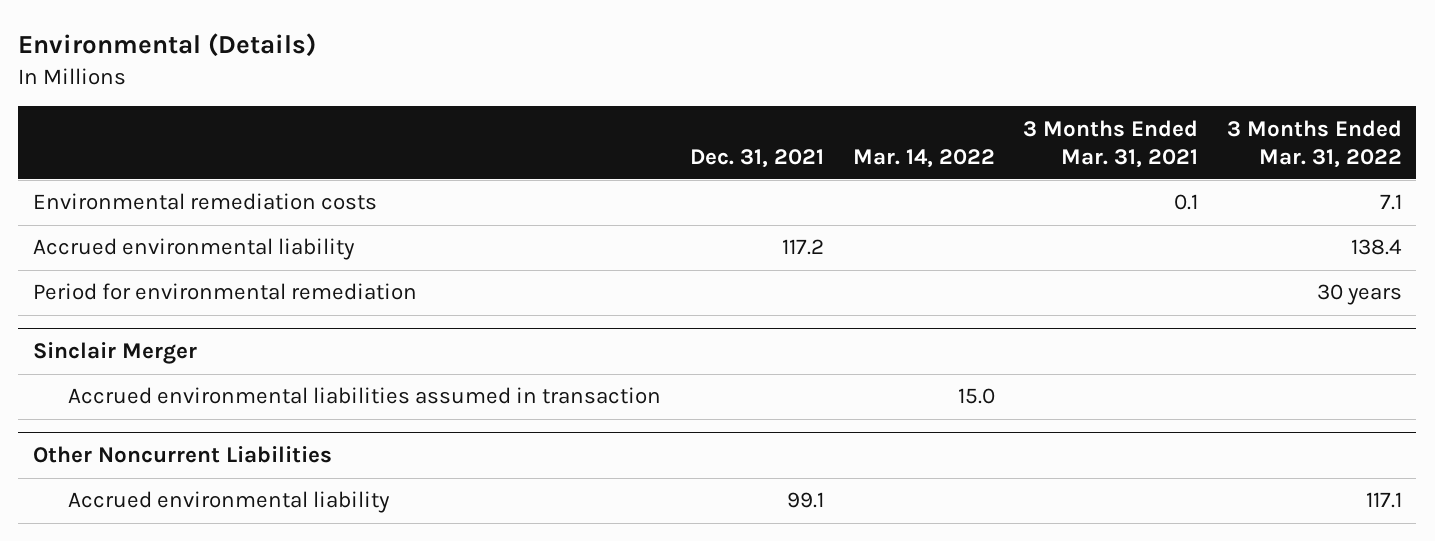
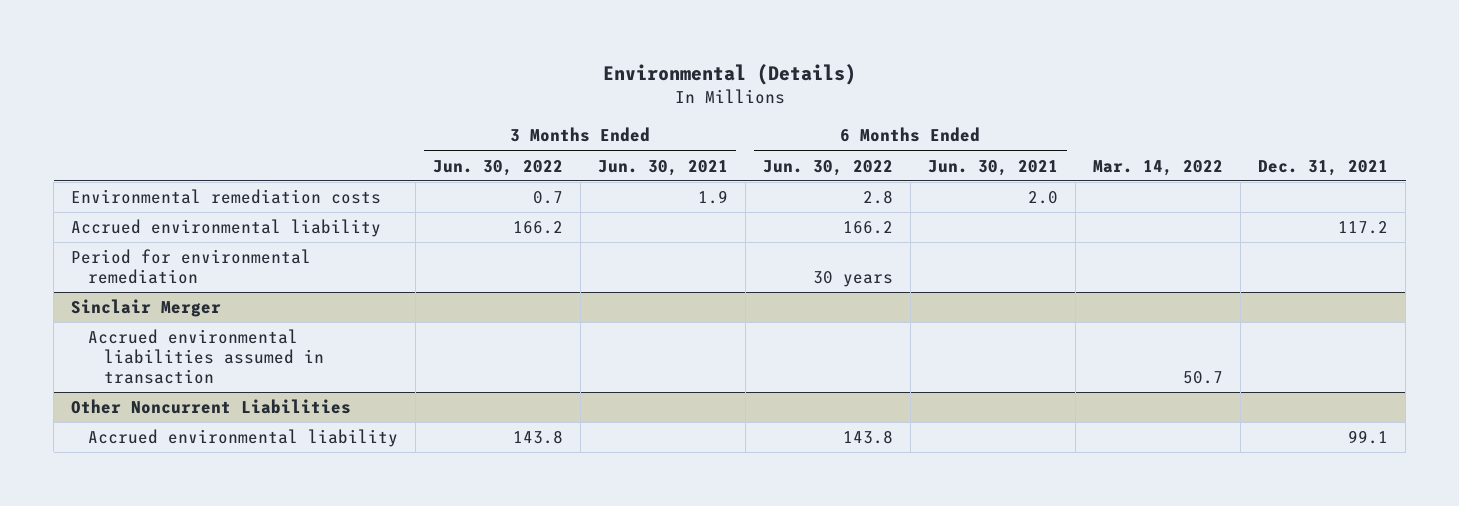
- | Dec. 31, 2021 | Mar. 14, 2022 | 3 Months Ended Mar. 31, 2021 | 3 Months Ended Mar. 31, 2022
+ | 3 Months Ended Jun. 30, 2022 | 3 Months Ended Jun. 30, 2021 | 6 Months Ended Jun. 30, 2022 | 6 Months Ended Jun. 30, 2021 | Mar. 14, 2022 | Dec. 31, 2021
@ Sinclair Merger
- Accrued environmental liabilities assumed in transaction | | 15.0 | |
+ Accrued environmental liabilities assumed in transaction | | | | | 50.7 |

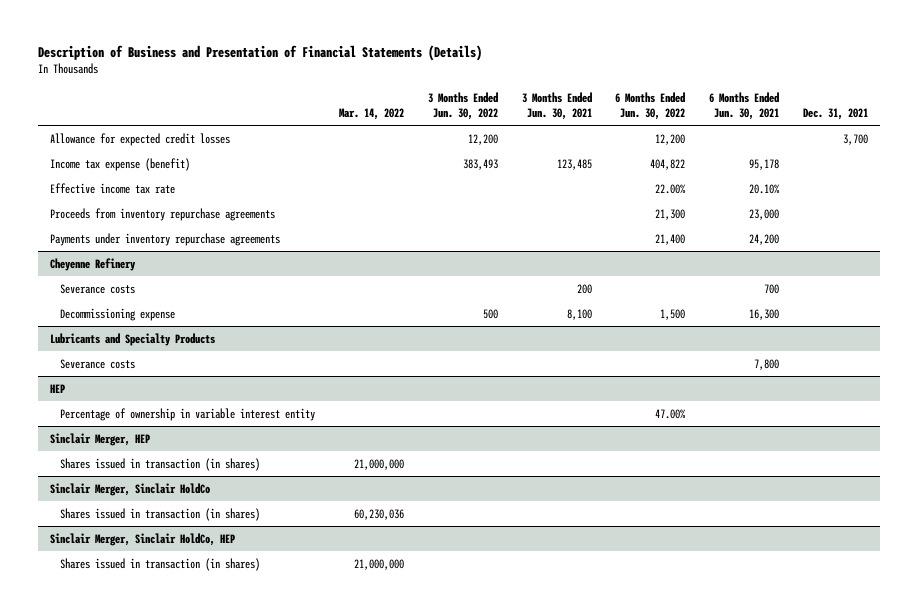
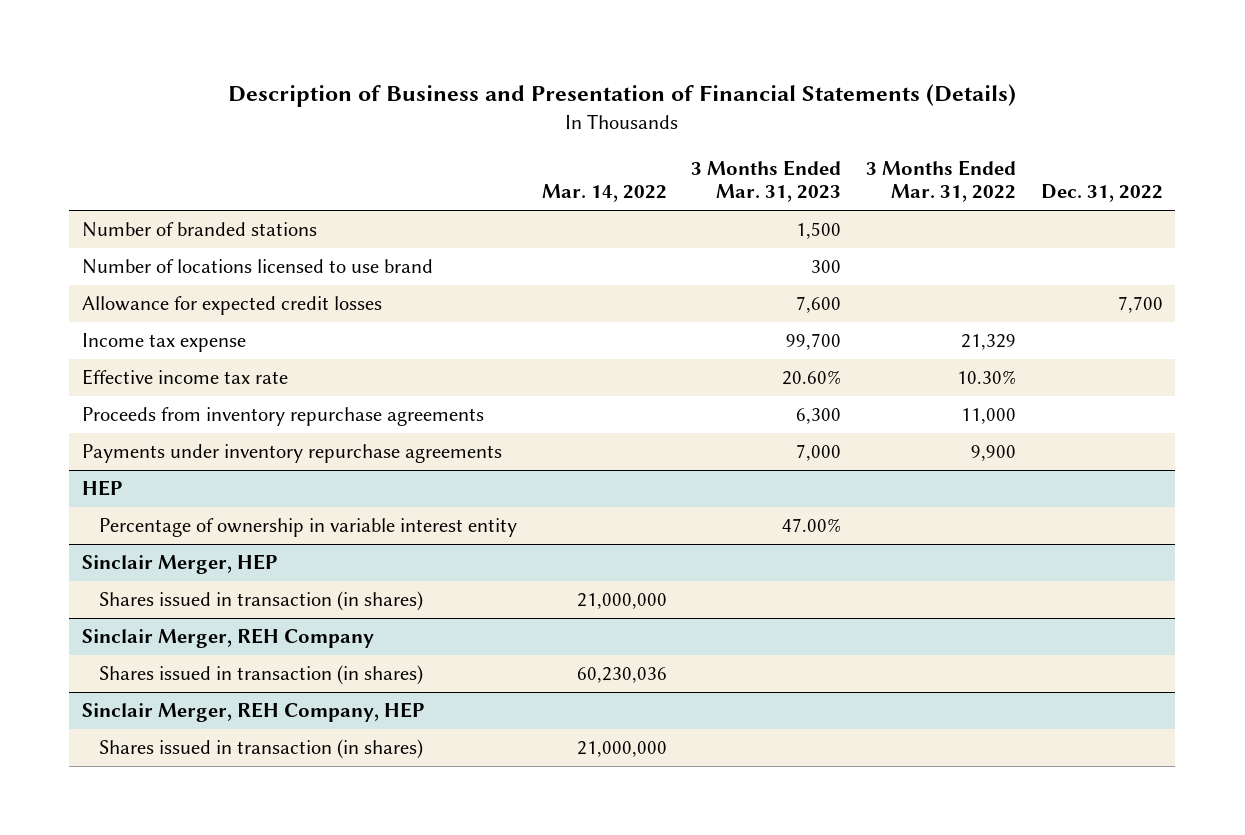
- | Mar. 14, 2022 | 3 Months Ended Jun. 30, 2022 | 3 Months Ended Jun. 30, 2021 | 6 Months Ended Jun. 30, 2022 | 6 Months Ended Jun. 30, 2021 | Dec. 31, 2021
+ | Mar. 14, 2022 | 3 Months Ended Mar. 31, 2023 | 3 Months Ended Mar. 31, 2022 | Dec. 31, 2022
+ Number of branded stations | | 1,500 | |
+ Number of locations licensed to use brand | | 300 | |
- Income tax expense (benefit) | | 383,493 | 123,485 | 404,822 | 95,178 |
+ Income tax expense | | 99,700 | 21,329 |
- Cheyenne Refinery
- Severance costs | | | 200 | | 700 |
- Decommissioning expense | | 500 | 8,100 | 1,500 | 16,300 |
- Lubricants and Specialty Products
- Severance costs | | | | | 7,800 |
- Sinclair Merger, Sinclair HoldCo
+ Sinclair Merger, REH Company
- Sinclair Merger, Sinclair HoldCo, HEP
+ Sinclair Merger, REH Company, HEP

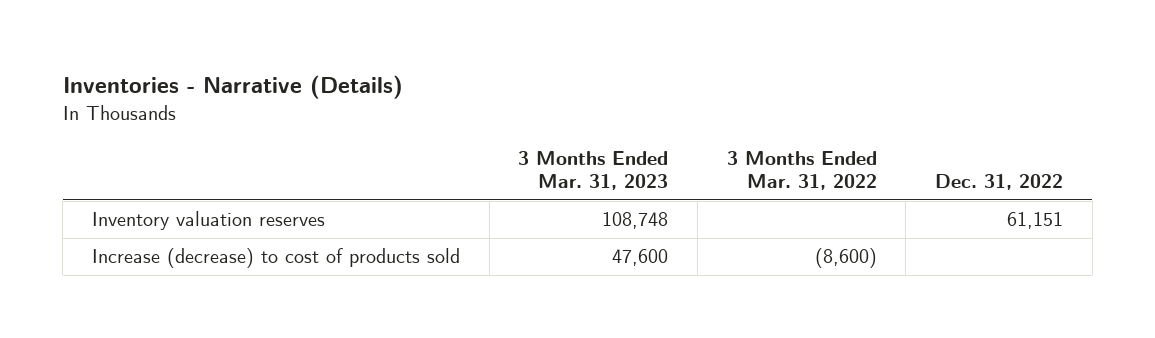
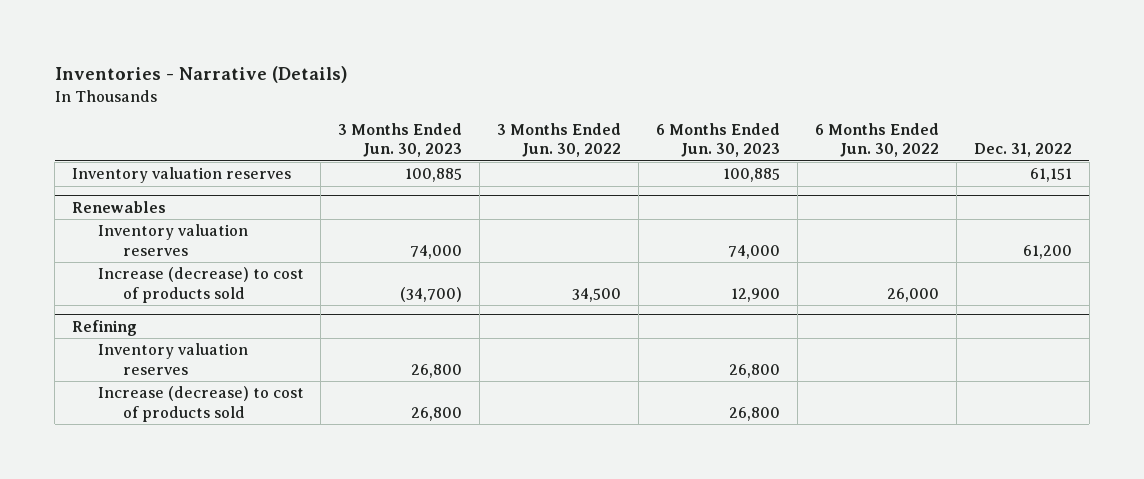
- | 3 Months Ended Mar. 31, 2023 | 3 Months Ended Mar. 31, 2022 | Dec. 31, 2022
+ | 3 Months Ended Jun. 30, 2023 | 3 Months Ended Jun. 30, 2022 | 6 Months Ended Jun. 30, 2023 | 6 Months Ended Jun. 30, 2022 | Dec. 31, 2022
- Increase (decrease) to cost of products sold | 47,600 | (8,600) |
+ Renewables
+ Inventory valuation reserves | 74,000 | | 74,000 | | 61,200
+ Increase (decrease) to cost of products sold | (34,700) | 34,500 | 12,900 | 26,000 |
+ Refining
+ Inventory valuation reserves | 26,800 | | 26,800 | |
+ Increase (decrease) to cost of products sold | 26,800 | | 26,800 | |

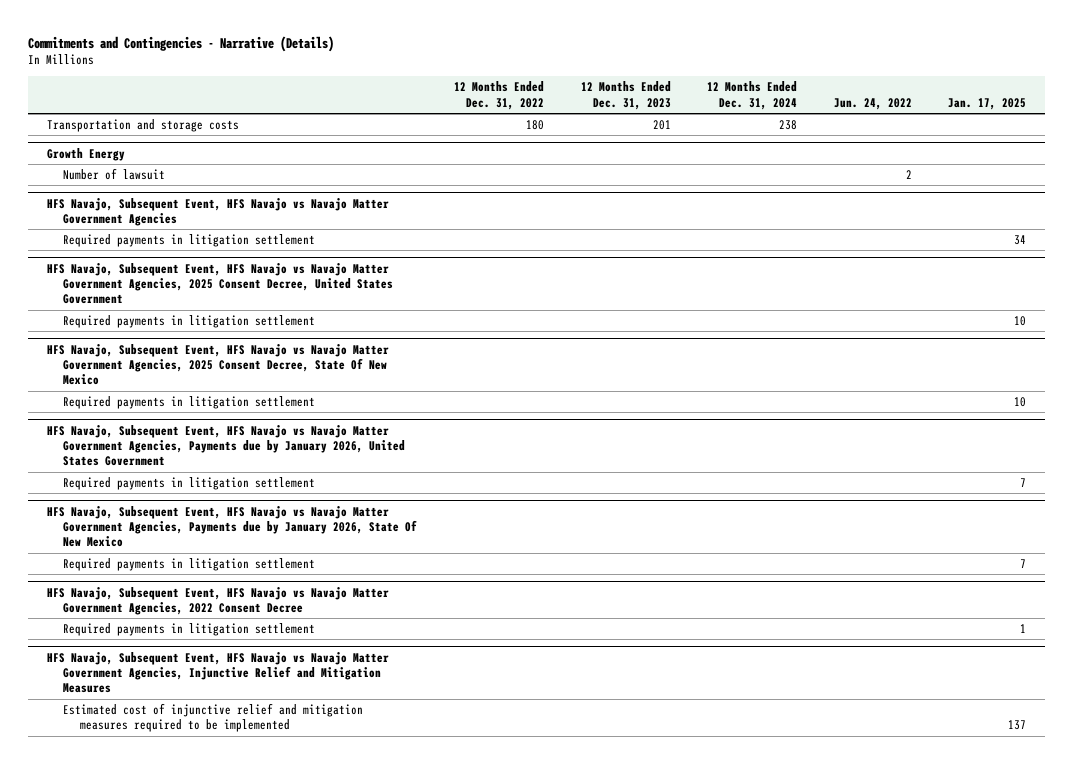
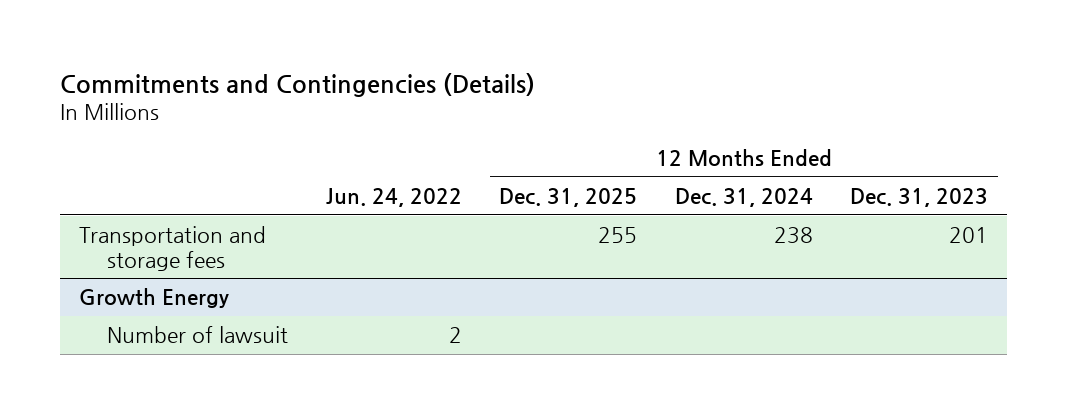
- Commitments and Contingencies - Narrative (Details)
+ Commitments and Contingencies (Details)
- | 12 Months Ended Dec. 31, 2022 | 12 Months Ended Dec. 31, 2023 | 12 Months Ended Dec. 31, 2024 | Jun. 24, 2022 | Jan. 17, 2025
+ | Jun. 24, 2022 | 12 Months Ended Dec. 31, 2025 | 12 Months Ended Dec. 31, 2024 | 12 Months Ended Dec. 31, 2023
- Transportation and storage costs | 180 | 201 | 238 | |
+ Transportation and storage fees | | 255 | 238 | 201
- HFS Navajo, Subsequent Event, HFS Navajo vs Navajo Matter Government Agencies
- Required payments in litigation settlement | | | | | 34
- HFS Navajo, Subsequent Event, HFS Navajo vs Navajo Matter Government Agencies, 2025 Consent Decree, United States Government
- Required payments in litigation settlement | | | | | 10
- HFS Navajo, Subsequent Event, HFS Navajo vs Navajo Matter Government Agencies, 2025 Consent Decree, State Of New Mexico
- Required payments in litigation settlement | | | | | 10
- HFS Navajo, Subsequent Event, HFS Navajo vs Navajo Matter Government Agencies, Payments due by January 2026, United States Government
- Required payments in litigation settlement | | | | | 7
- HFS Navajo, Subsequent Event, HFS Navajo vs Navajo Matter Government Agencies, Payments due by January 2026, State Of New Mexico
- Required payments in litigation settlement | | | | | 7
- HFS Navajo, Subsequent Event, HFS Navajo vs Navajo Matter Government Agencies, 2022 Consent Decree
- Required payments in litigation settlement | | | | | 1
- HFS Navajo, Subsequent Event, HFS Navajo vs Navajo Matter Government Agencies, Injunctive Relief and Mitigation Measures
- Estimated cost of injunctive relief and mitigation measures required to be implemented | | | | | 137

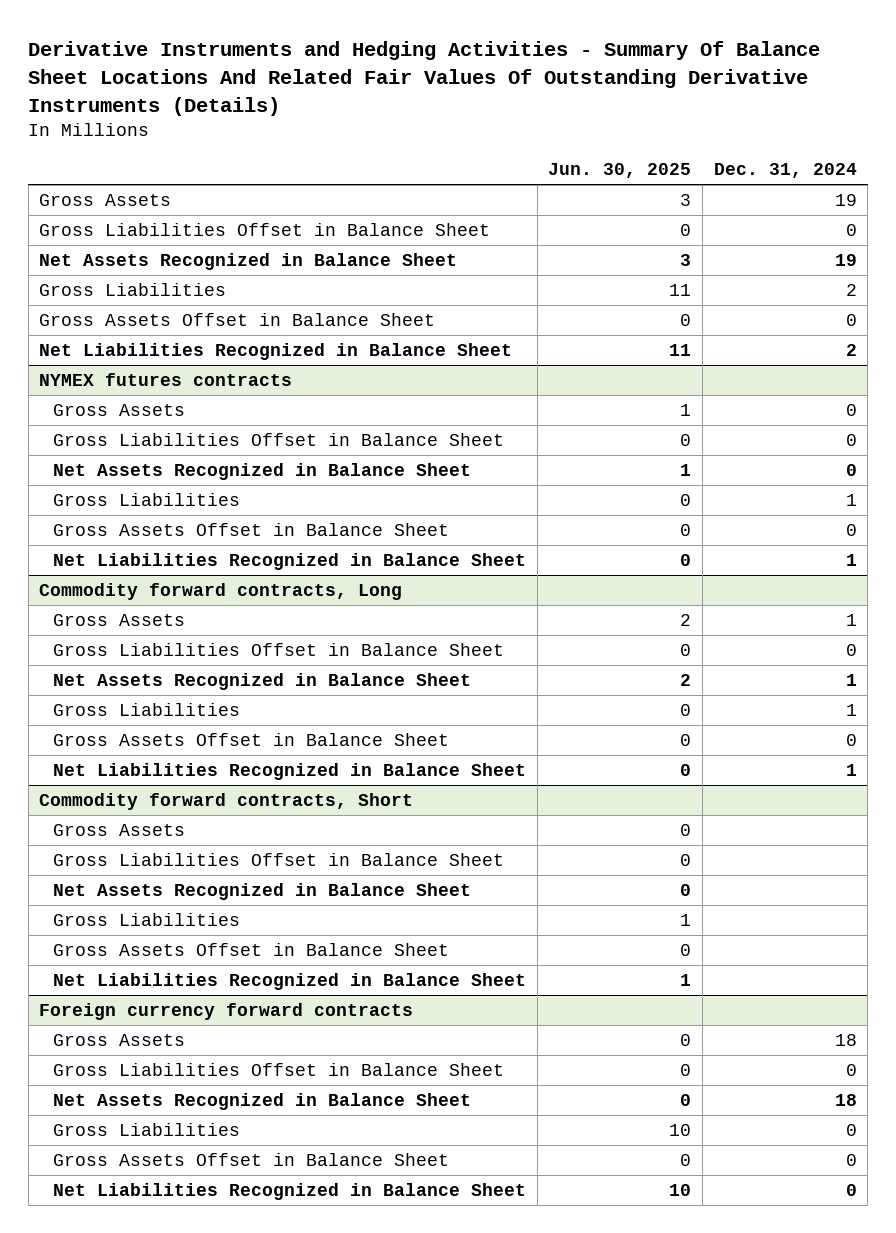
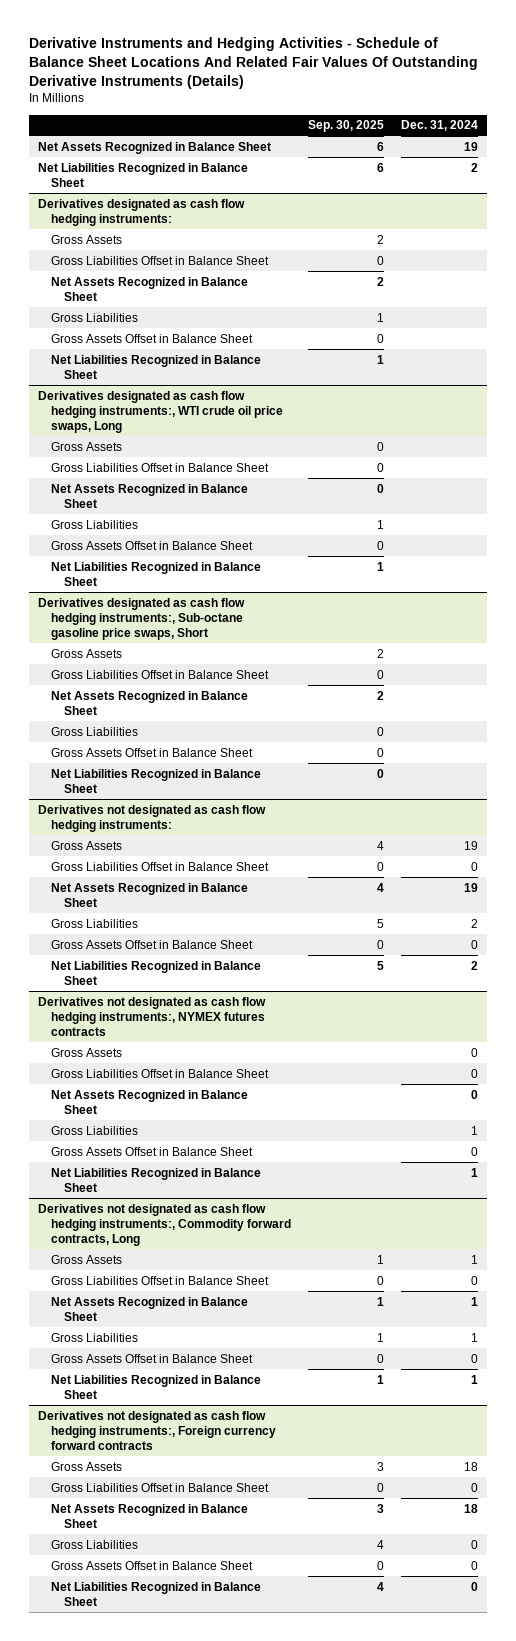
- Derivative Instruments and Hedging Activities - Summary Of Balance Sheet Locations And Related Fair Values Of Outstanding Derivative Instruments (Details)
+ Derivative Instruments and Hedging Activities - Schedule of Balance Sheet Locations And Related Fair Values Of Outstanding Derivative Instruments (Details)
- | Jun. 30, 2025 | Dec. 31, 2024
+ | Sep. 30, 2025 | Dec. 31, 2024
- Gross Assets | 3 | 19
- Gross Liabilities Offset in Balance Sheet | 0 | 0
- Gross Liabilities | 11 | 2
- Gross Assets Offset in Balance Sheet | 0 | 0
- NYMEX futures contracts
+ Derivatives designated as cash flow hedging instruments:
+ Gross Assets | 2 |
+ Gross Liabilities Offset in Balance Sheet | 0 |
+ Net Assets Recognized in Balance Sheet | 2 |
+ Gross Liabilities | 1 |
+ Gross Assets Offset in Balance Sheet | 0 |
+ Net Liabilities Recognized in Balance Sheet | 1 |
+ Derivatives designated as cash flow hedging instruments:, WTI crude oil price swaps, Long
+ Gross Assets | 0 |
+ Gross Liabilities Offset in Balance Sheet | 0 |
+ Net Assets Recognized in Balance Sheet | 0 |
+ Gross Liabilities | 1 |
+ Gross Assets Offset in Balance Sheet | 0 |
+ Net Liabilities Recognized in Balance Sheet | 1 |
+ Derivatives designated as cash flow hedging instruments:, Sub-octane gasoline price swaps, Short
+ Gross Assets | 2 |
+ Gross Liabilities Offset in Balance Sheet | 0 |
+ Net Assets Recognized in Balance Sheet | 2 |
+ Gross Liabilities | 0 |
+ Gross Assets Offset in Balance Sheet | 0 |
+ Net Liabilities Recognized in Balance Sheet | 0 |
+ Derivatives not designated as cash flow hedging instruments:
+ Gross Assets | 4 | 19
+ Gross Liabilities Offset in Balance Sheet | 0 | 0
+ Net Assets Recognized in Balance Sheet | 4 | 19
+ Gross Liabilities | 5 | 2
+ Gross Assets Offset in Balance Sheet | 0 | 0
+ Net Liabilities Recognized in Balance Sheet | 5 | 2
+ Derivatives not designated as cash flow hedging instruments:, NYMEX futures contracts
- Commodity forward contracts, Long
+ Derivatives not designated as cash flow hedging instruments:, Commodity forward contracts, Long
- Commodity forward contracts, Short
- Gross Assets | 0 |
- Gross Liabilities Offset in Balance Sheet | 0 |
- Net Assets Recognized in Balance Sheet | 0 |
- Gross Liabilities | 1 |
- Gross Assets Offset in Balance Sheet | 0 |
- Net Liabilities Recognized in Balance Sheet | 1 |
- Foreign currency forward contracts
+ Derivatives not designated as cash flow hedging instruments:, Foreign currency forward contracts

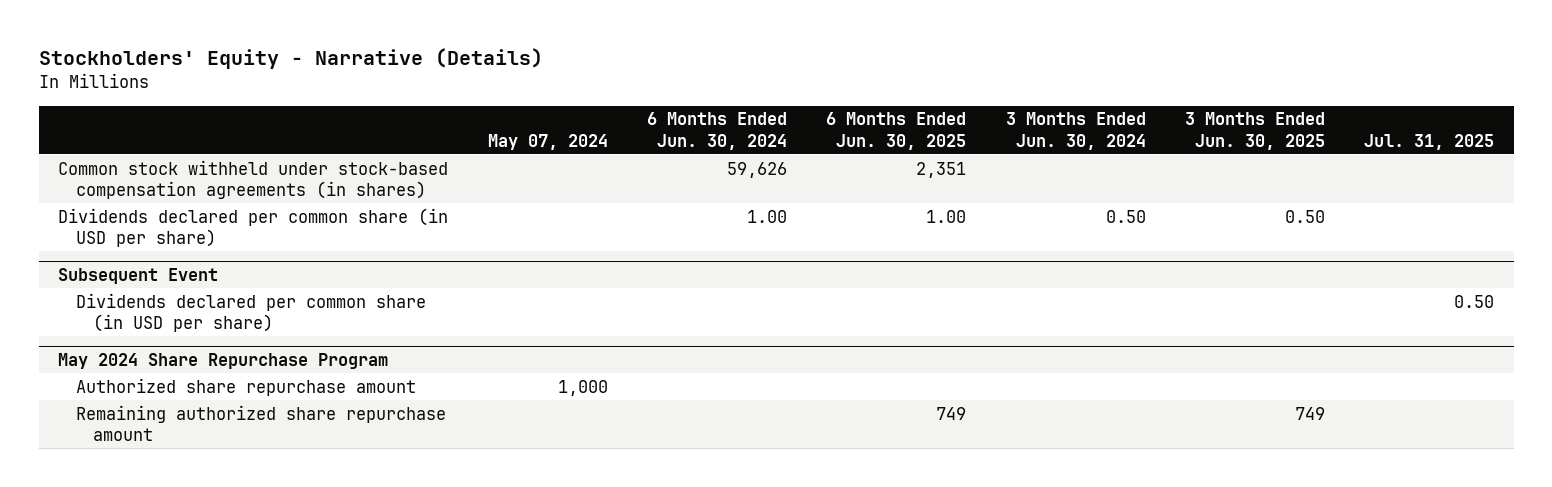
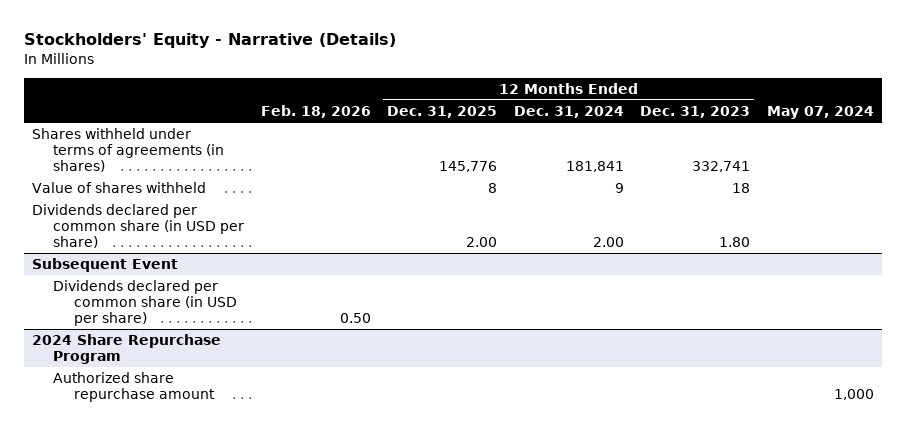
- | May 07, 2024 | 6 Months Ended Jun. 30, 2024 | 6 Months Ended Jun. 30, 2025 | 3 Months Ended Jun. 30, 2024 | 3 Months Ended Jun. 30, 2025 | Jul. 31, 2025
+ | Feb. 18, 2026 | 12 Months Ended Dec. 31, 2025 | 12 Months Ended Dec. 31, 2024 | 12 Months Ended Dec. 31, 2023 | May 07, 2024
- Common stock withheld under stock-based compensation agreements (in shares) | | 59,626 | 2,351 | | |
+ Shares withheld under terms of agreements (in shares) | | 145,776 | 181,841 | 332,741 |
+ Value of shares withheld | | 8 | 9 | 18 |
- May 2024 Share Repurchase Program
+ 2024 Share Repurchase Program
- Remaining authorized share repurchase amount | | | 749 | | 749 |

